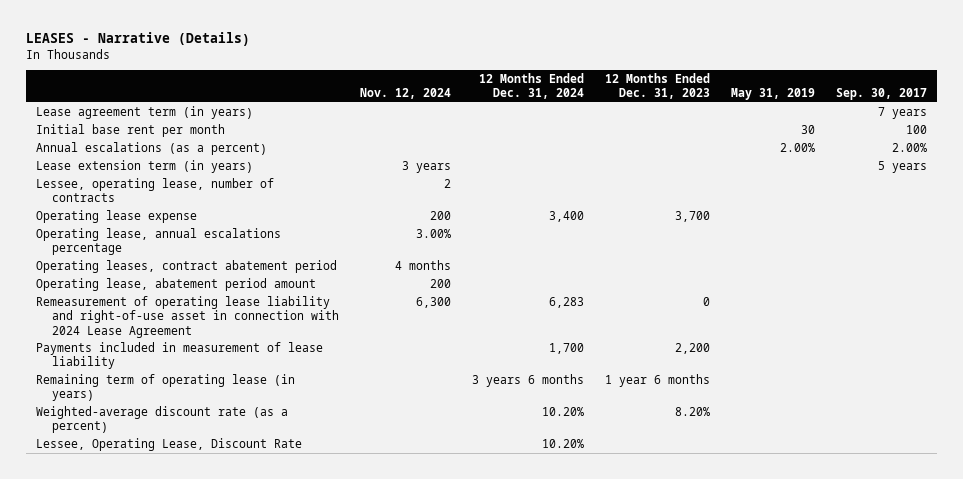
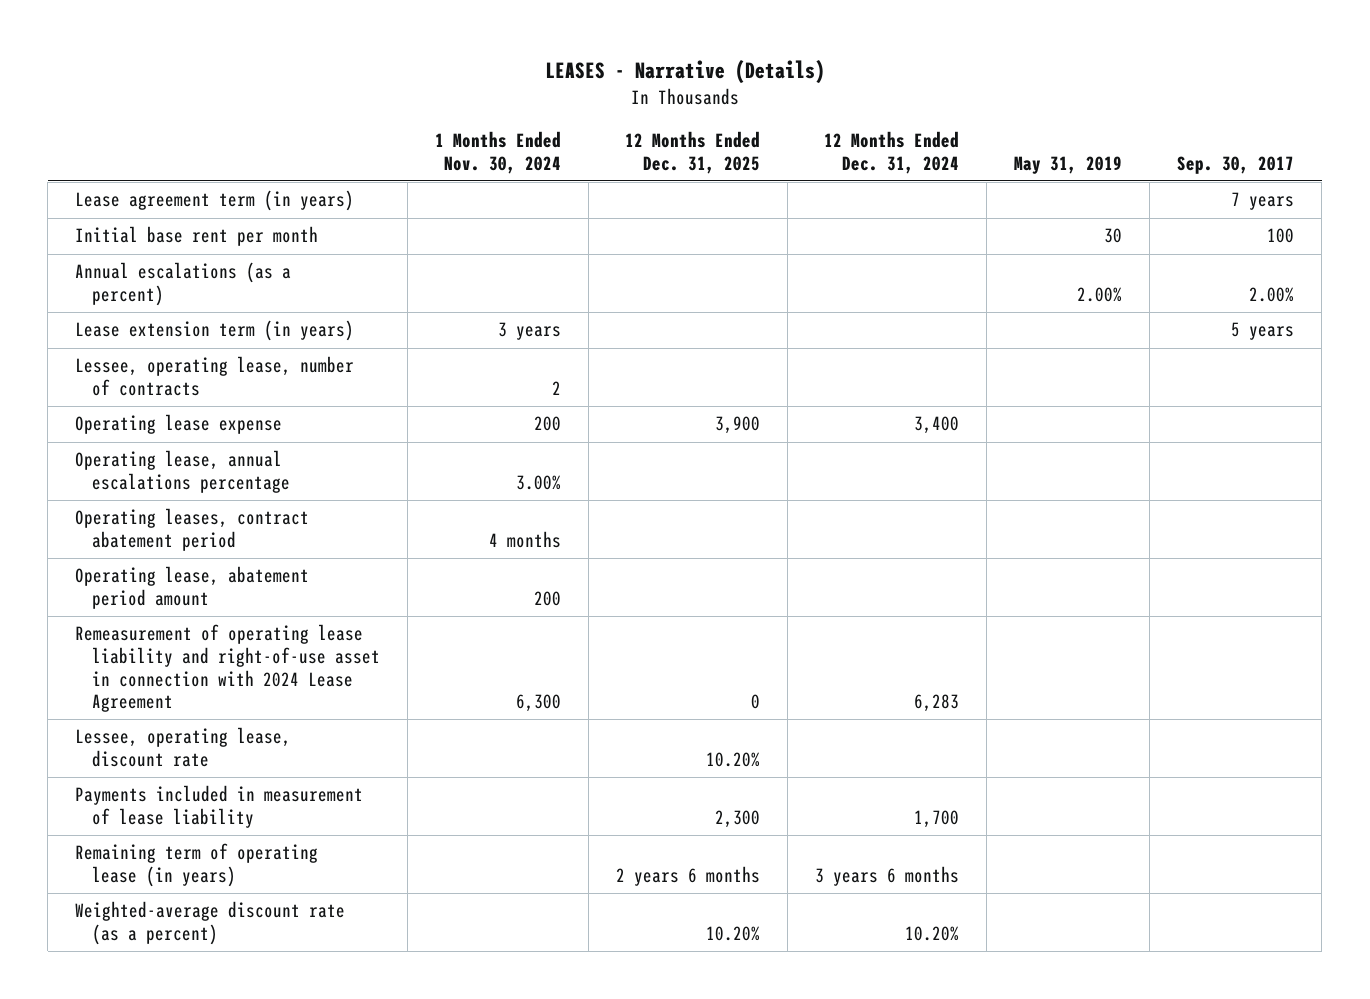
- | Nov. 12, 2024 | 12 Months Ended Dec. 31, 2024 | 12 Months Ended Dec. 31, 2023 | May 31, 2019 | Sep. 30, 2017
+ | 1 Months Ended Nov. 30, 2024 | 12 Months Ended Dec. 31, 2025 | 12 Months Ended Dec. 31, 2024 | May 31, 2019 | Sep. 30, 2017
+ Lessee, operating lease, discount rate | | 10.20% | | |
- Lessee, Operating Lease, Discount Rate | | 10.20% | | |

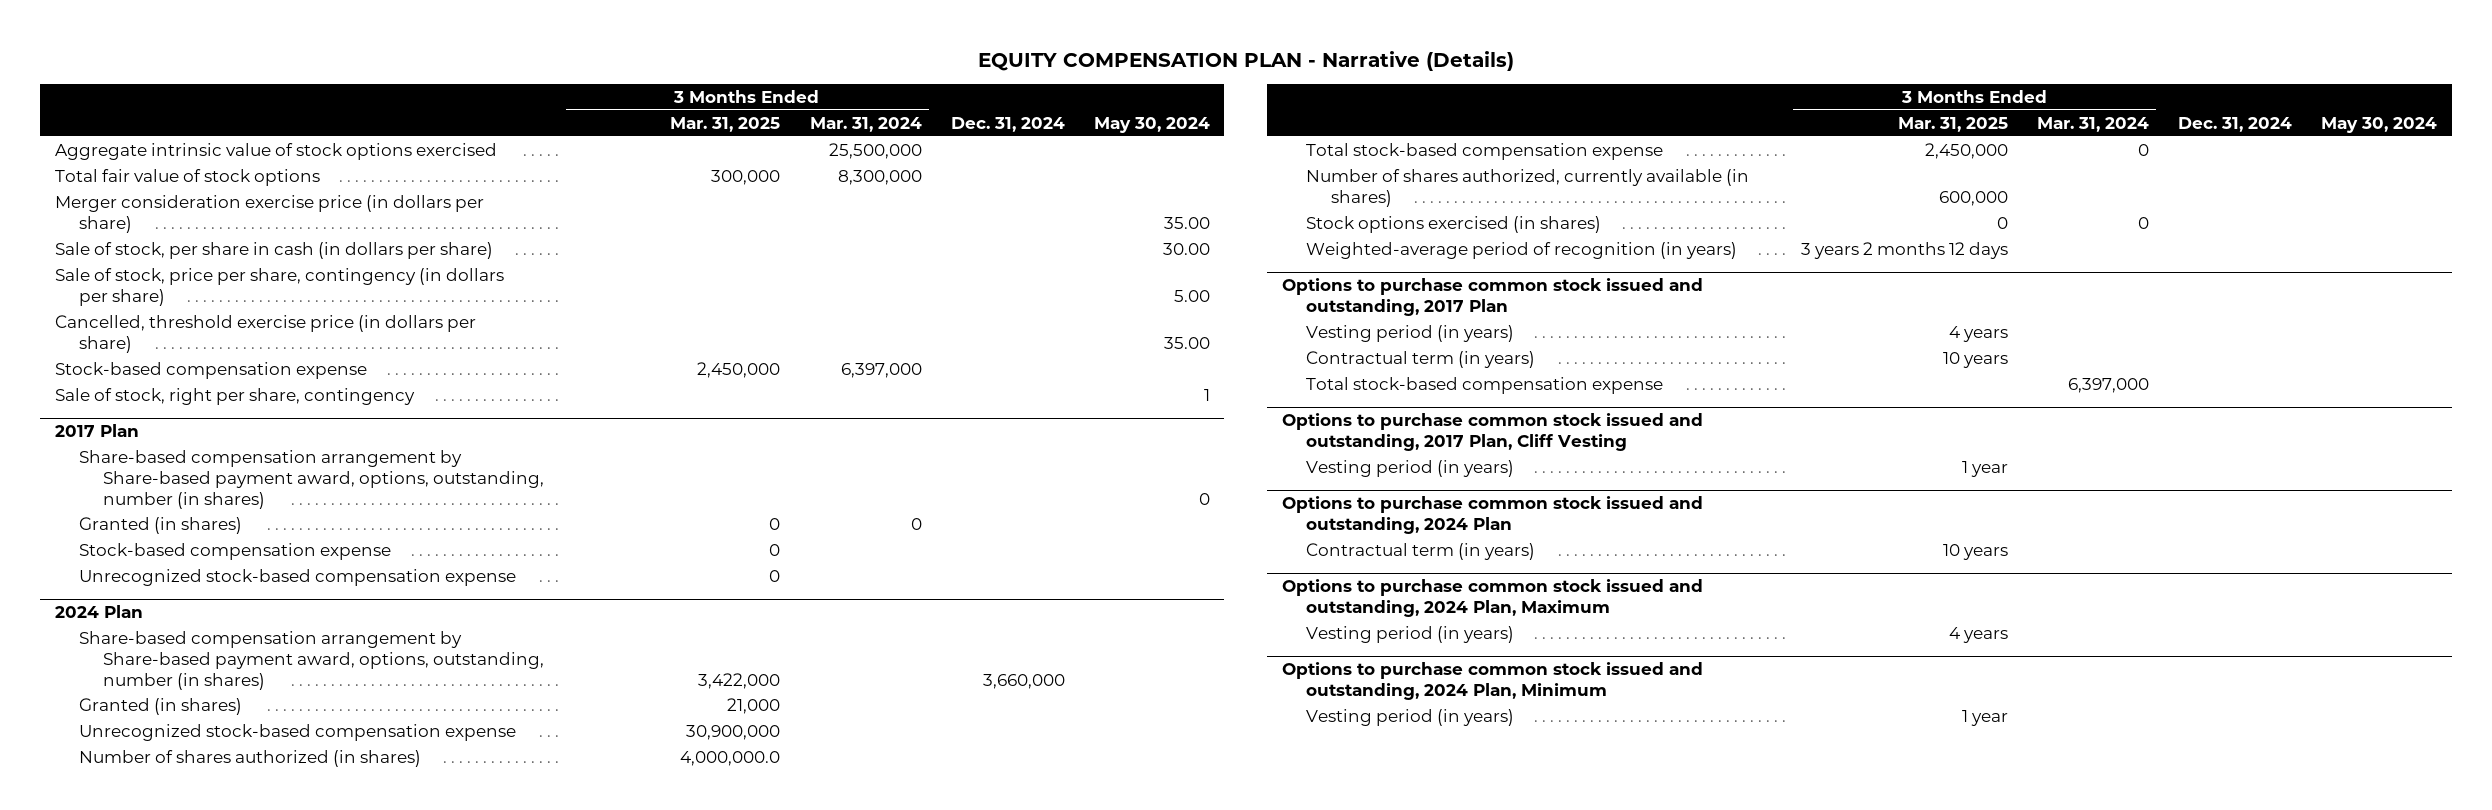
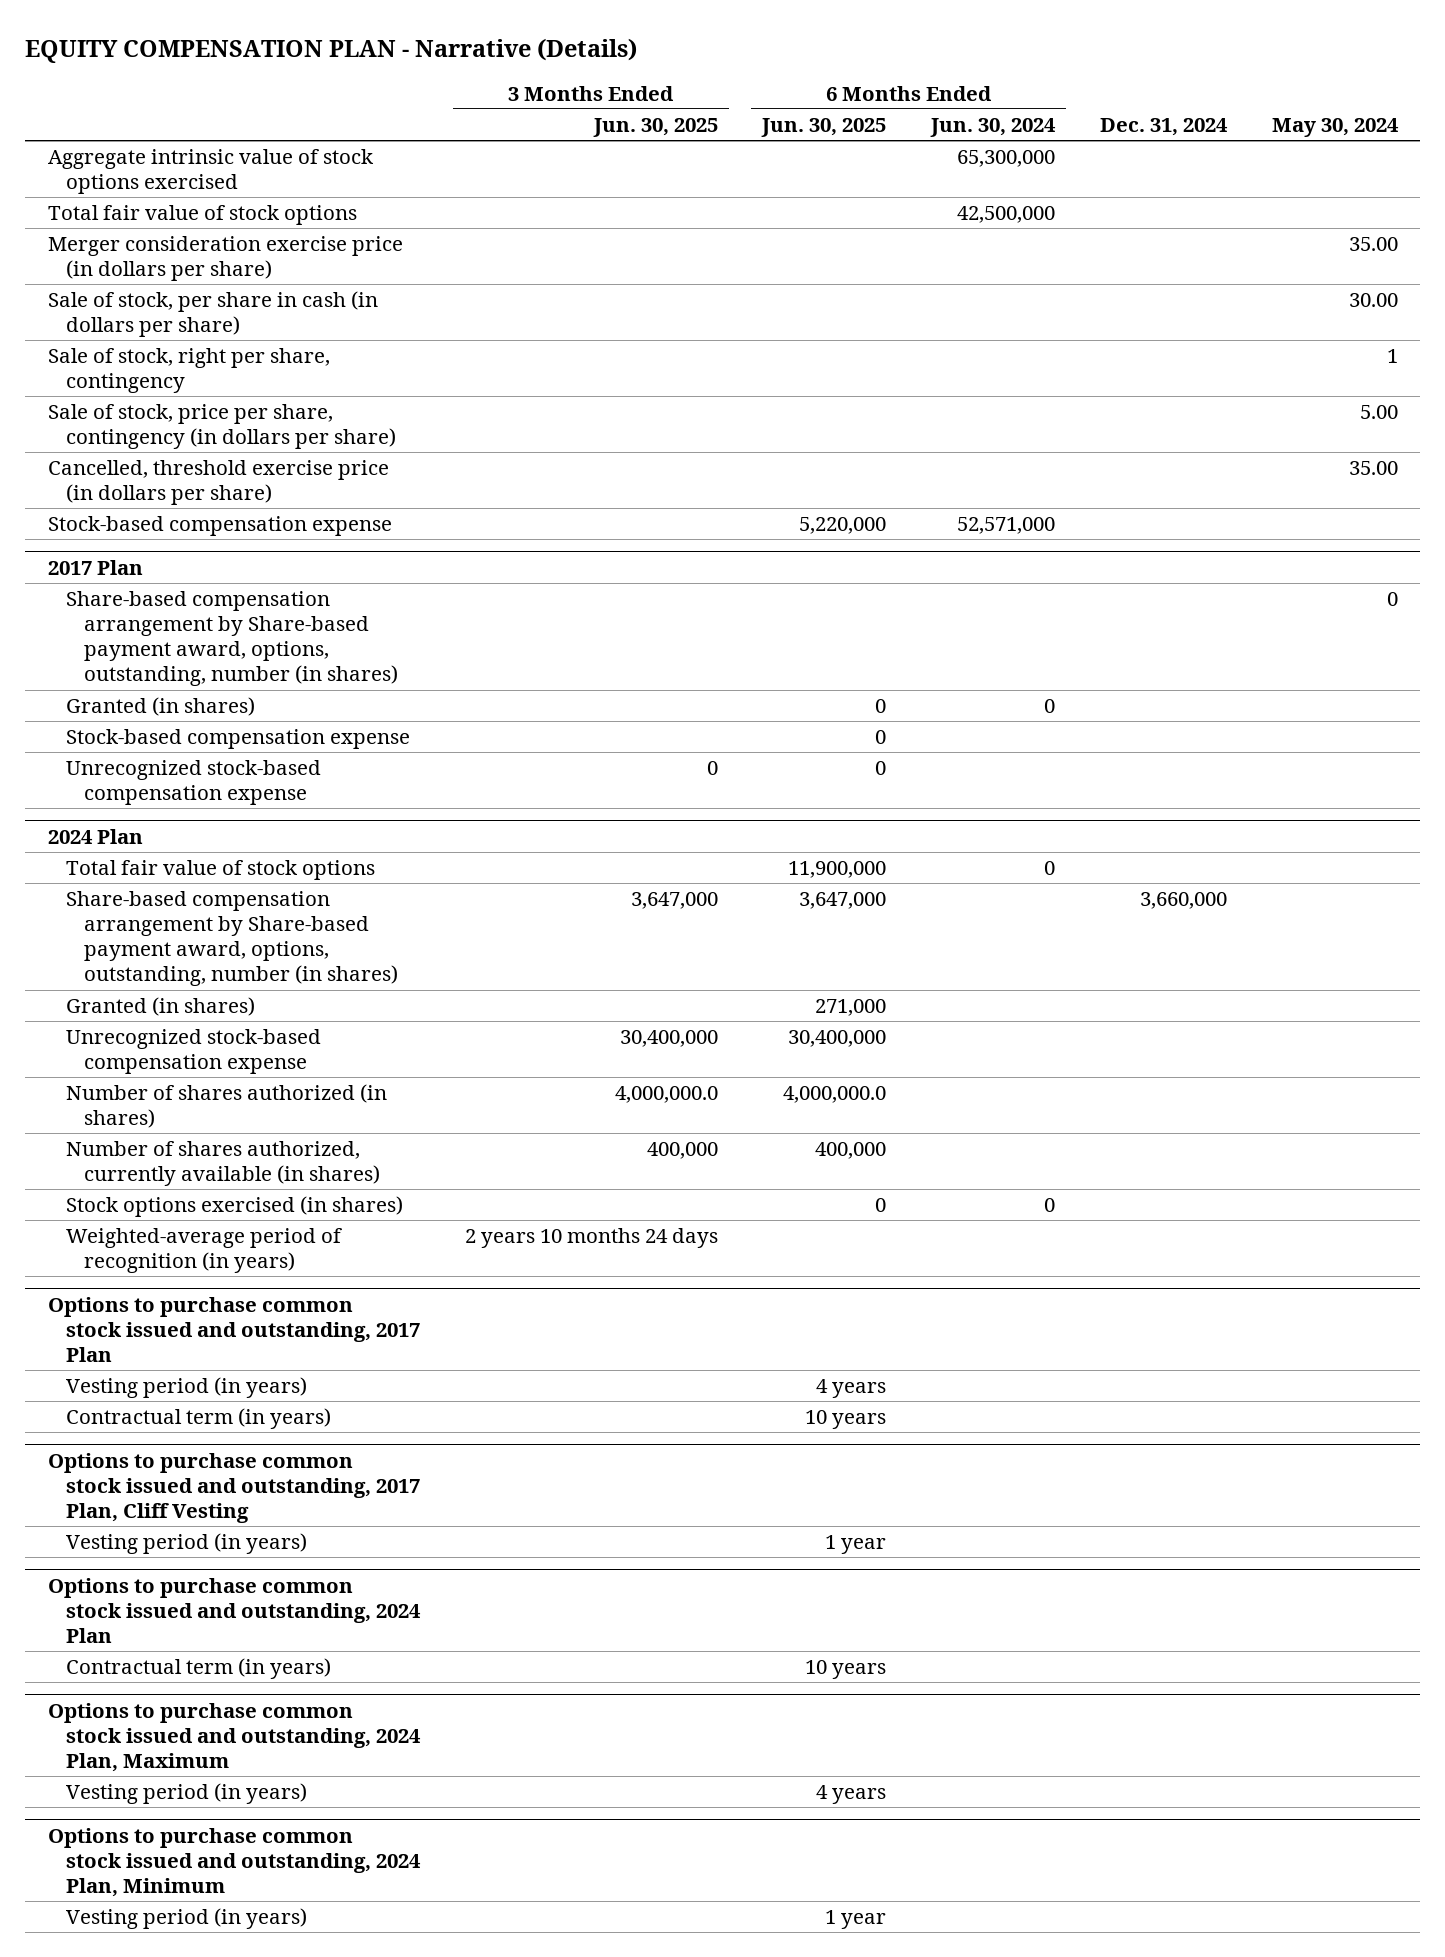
- | 3 Months Ended Mar. 31, 2025 | 3 Months Ended Mar. 31, 2024 | Dec. 31, 2024 | May 30, 2024
+ | 3 Months Ended Jun. 30, 2025 | 6 Months Ended Jun. 30, 2025 | 6 Months Ended Jun. 30, 2024 | Dec. 31, 2024 | May 30, 2024
moved up: Sale of stock, right per share, contingency | | | | | 1
@ 2024 Plan
+ Total fair value of stock options | | 11,900,000 | 0 | |
- Total stock-based compensation expense | 2,450,000 | 0 | |
@ Options to purchase common stock issued and outstanding, 2017 Plan
- Total stock-based compensation expense | | 6,397,000 | |

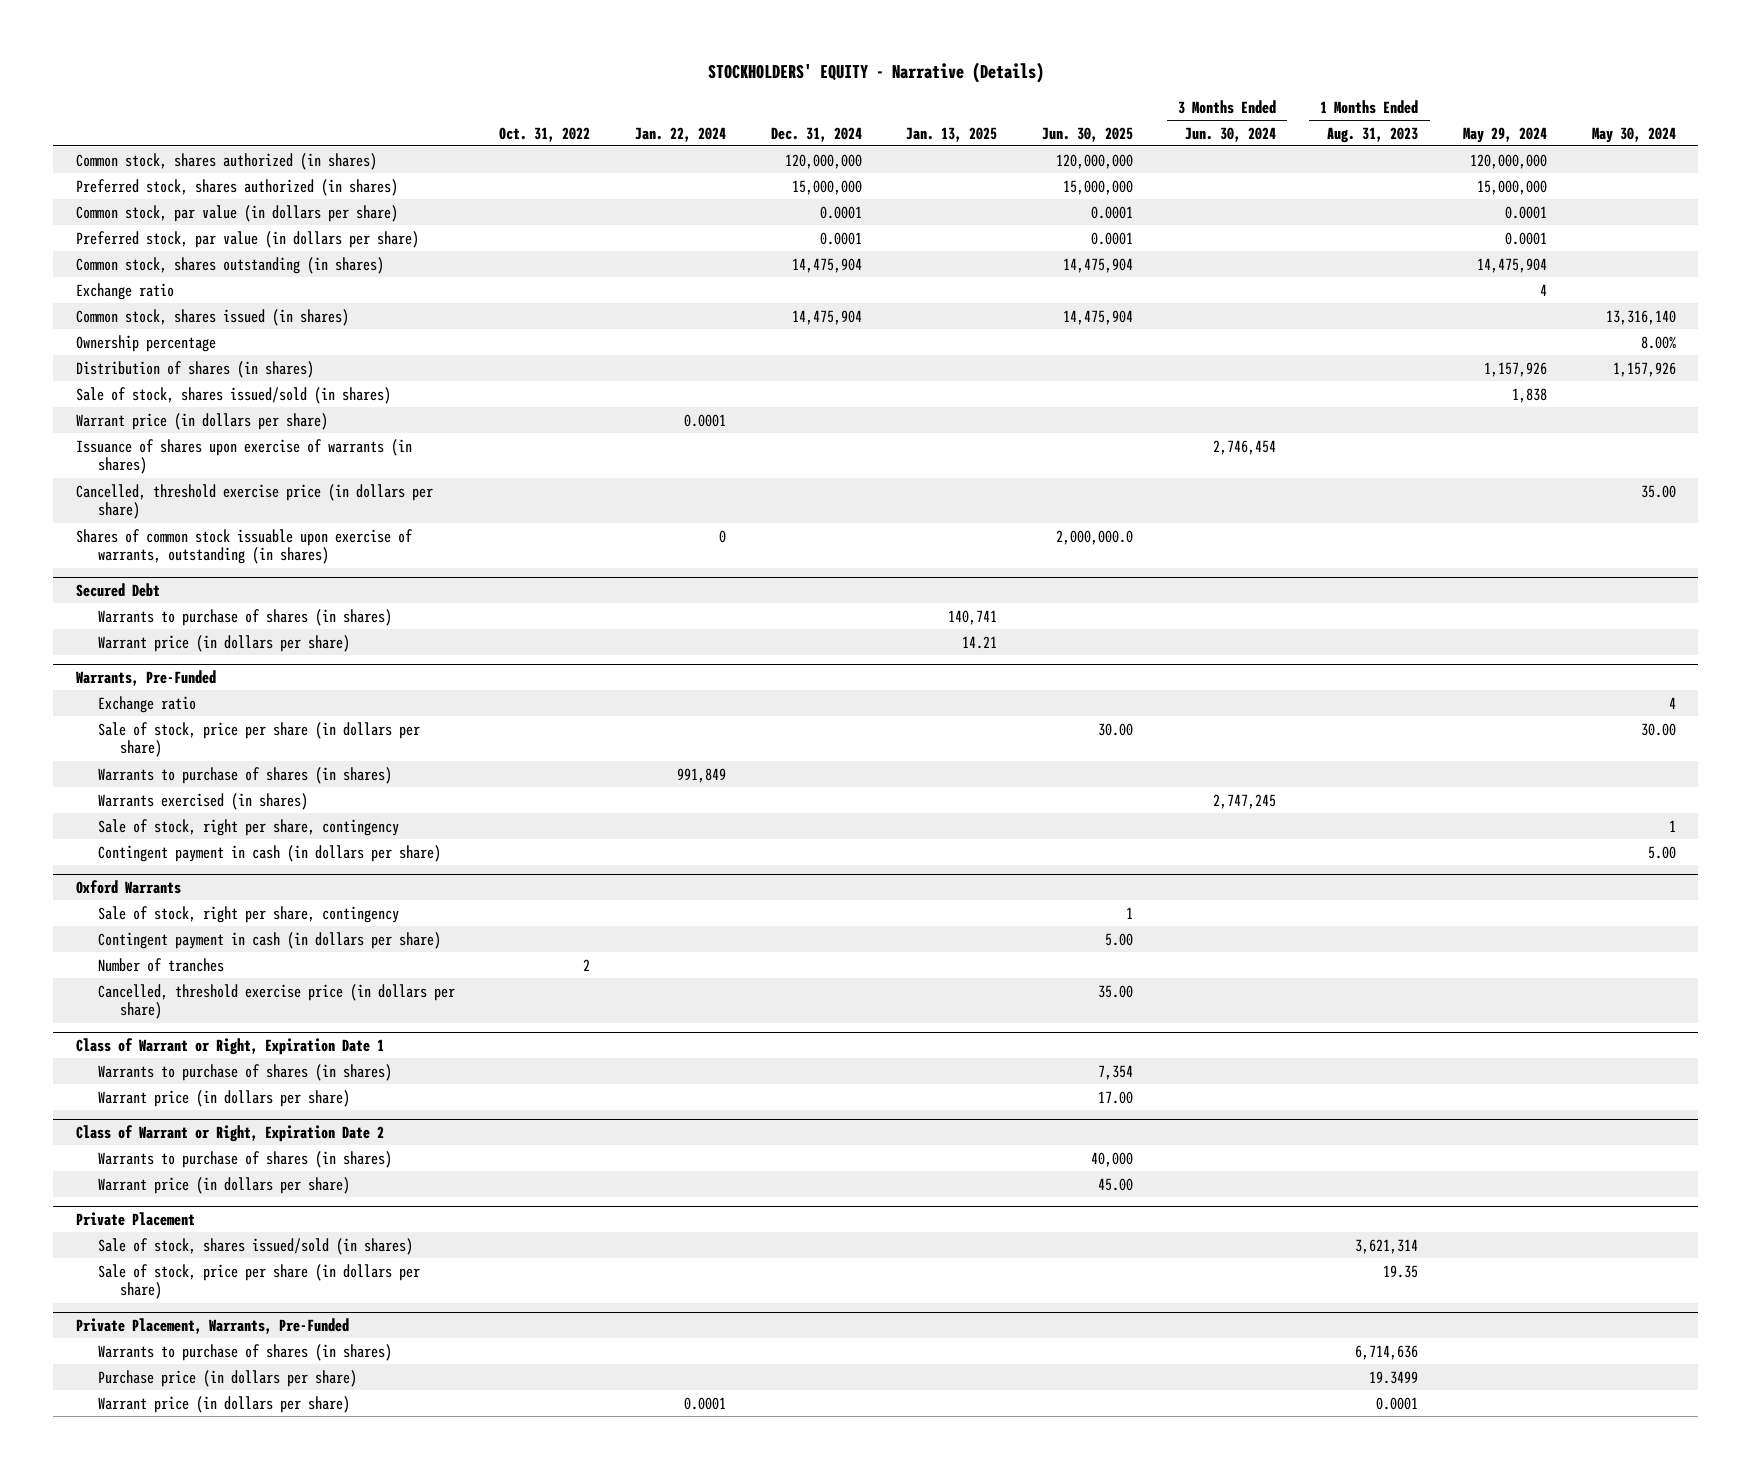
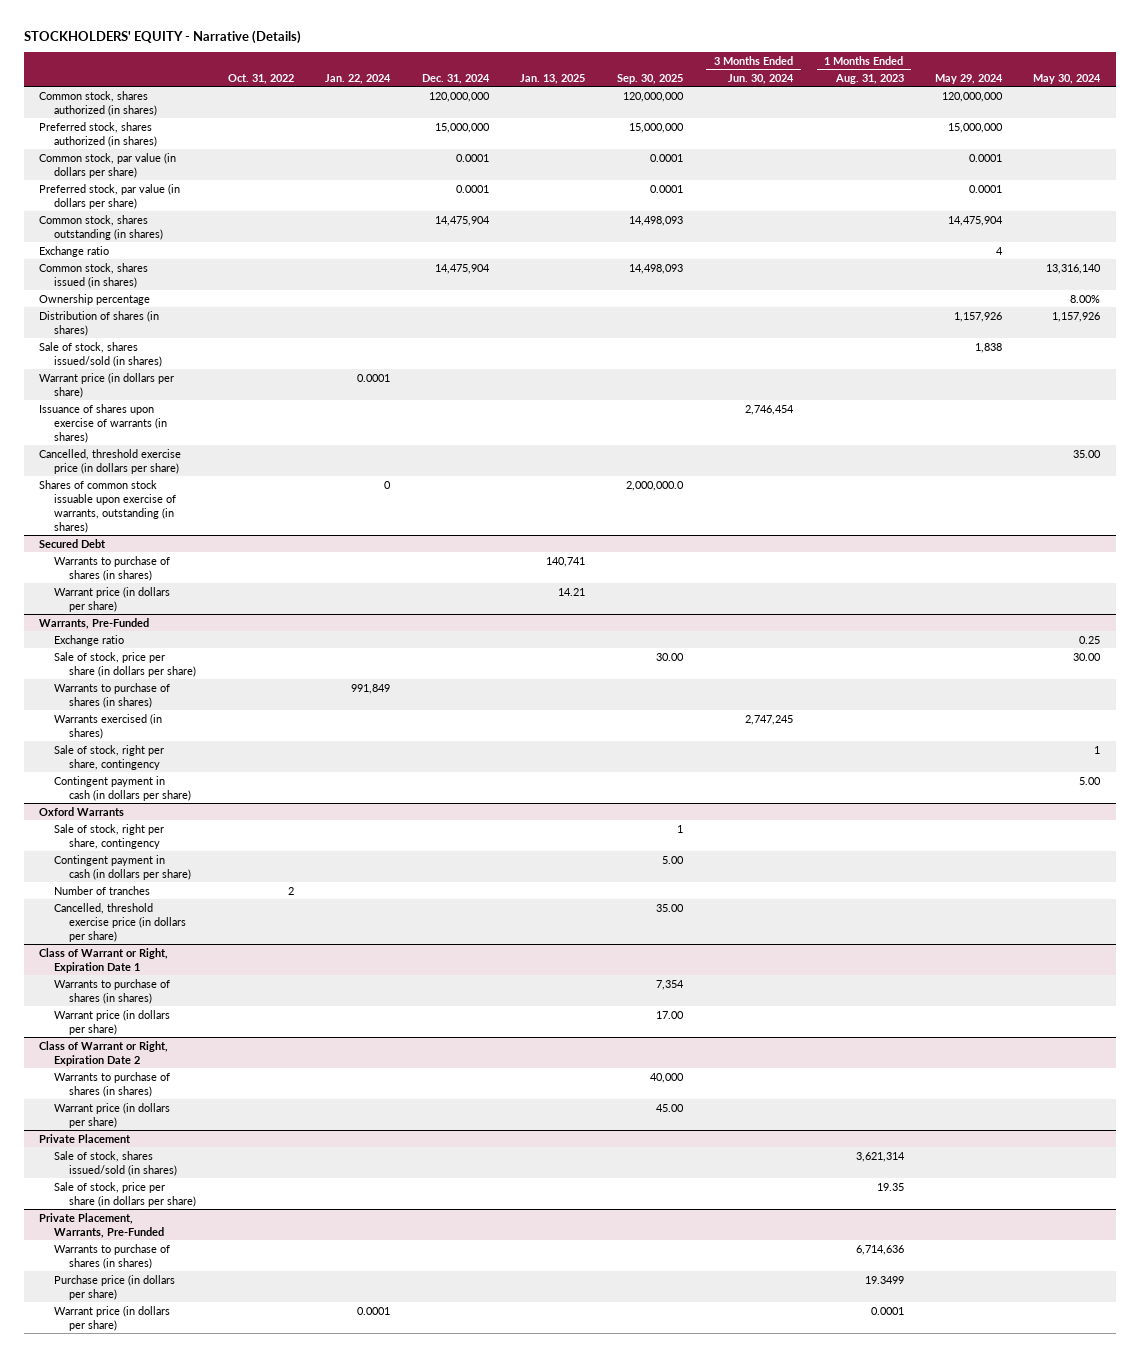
- | Oct. 31, 2022 | Jan. 22, 2024 | Dec. 31, 2024 | Jan. 13, 2025 | Jun. 30, 2025 | 3 Months Ended Jun. 30, 2024 | 1 Months Ended Aug. 31, 2023 | May 29, 2024 | May 30, 2024
+ | Oct. 31, 2022 | Jan. 22, 2024 | Dec. 31, 2024 | Jan. 13, 2025 | Sep. 30, 2025 | 3 Months Ended Jun. 30, 2024 | 1 Months Ended Aug. 31, 2023 | May 29, 2024 | May 30, 2024
@ Warrants, Pre-Funded
- Exchange ratio | | | | | | | | | 4
+ Exchange ratio | | | | | | | | | 0.25

